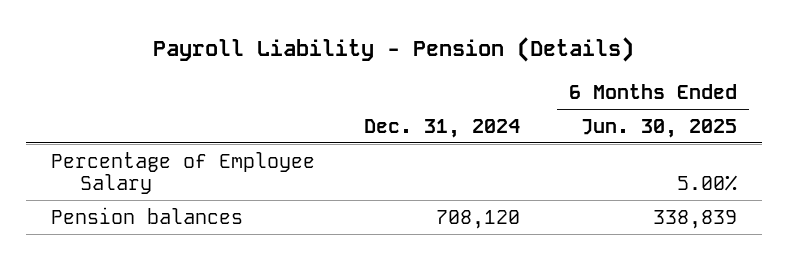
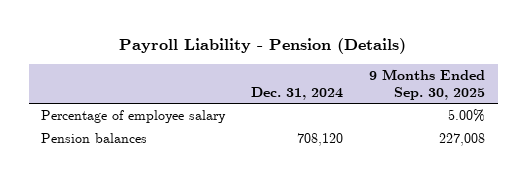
- | Dec. 31, 2024 | 6 Months Ended Jun. 30, 2025
+ | Dec. 31, 2024 | 9 Months Ended Sep. 30, 2025
- Percentage of Employee Salary | | 5.00%
+ Percentage of employee salary | | 5.00%

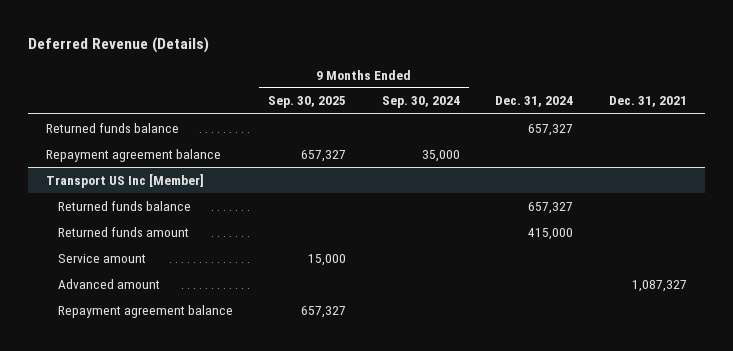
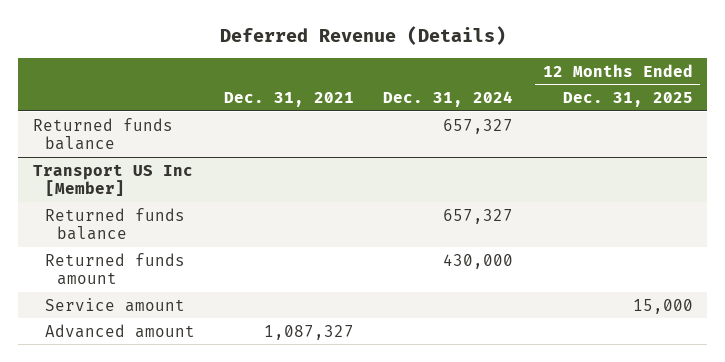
- | 9 Months Ended Sep. 30, 2025 | 9 Months Ended Sep. 30, 2024 | Dec. 31, 2024 | Dec. 31, 2021
+ | Dec. 31, 2021 | Dec. 31, 2024 | 12 Months Ended Dec. 31, 2025
- Repayment agreement balance | 657,327 | 35,000 | |
@ Transport US Inc [Member]
- Returned funds amount | | | 415,000 |
+ Returned funds amount | | 430,000 |
- Repayment agreement balance | 657,327 | | |

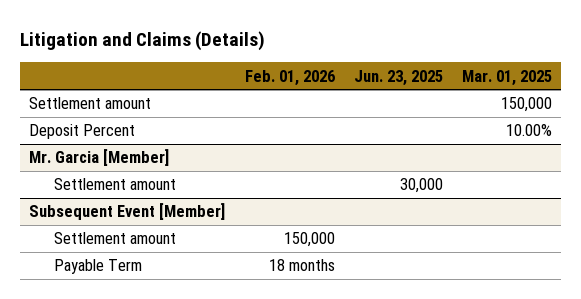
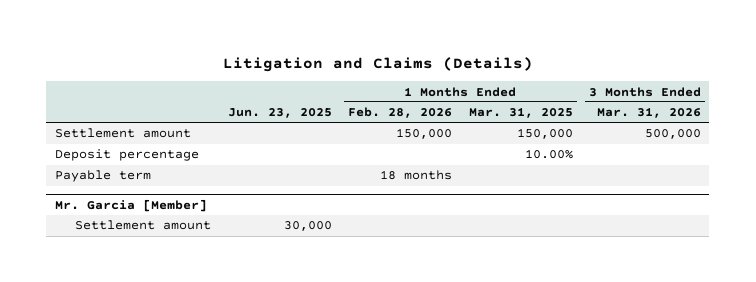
- | Feb. 01, 2026 | Jun. 23, 2025 | Mar. 01, 2025
+ | Jun. 23, 2025 | 1 Months Ended Feb. 28, 2026 | 1 Months Ended Mar. 31, 2025 | 3 Months Ended Mar. 31, 2026
- Deposit Percent | | | 10.00%
+ Deposit percentage | | | 10.00% |
+ Payable term | | 18 months | |
- Subsequent Event [Member]
- Settlement amount | 150,000 | |
- Payable Term | 18 months | |

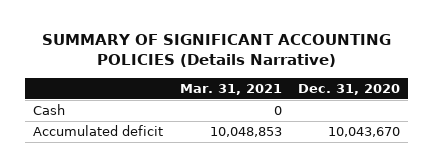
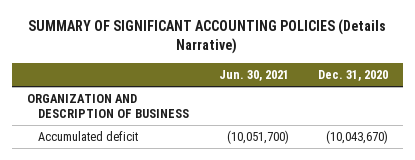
- | Mar. 31, 2021 | Dec. 31, 2020
+ | Jun. 30, 2021 | Dec. 31, 2020
- Cash | 0 |
- Accumulated deficit | 10,048,853 | 10,043,670
+ ORGANIZATION AND DESCRIPTION OF BUSINESS
+ Accumulated deficit | (10,051,700) | (10,043,670)

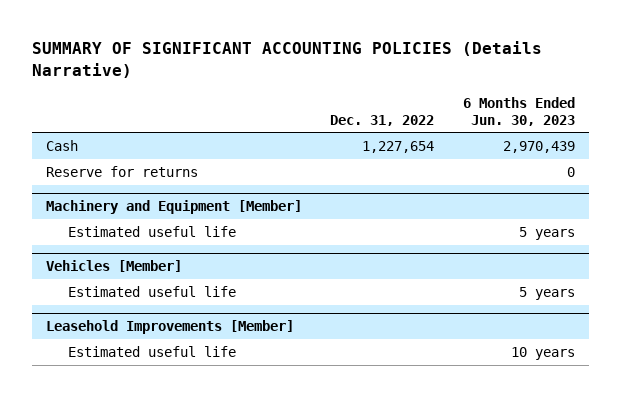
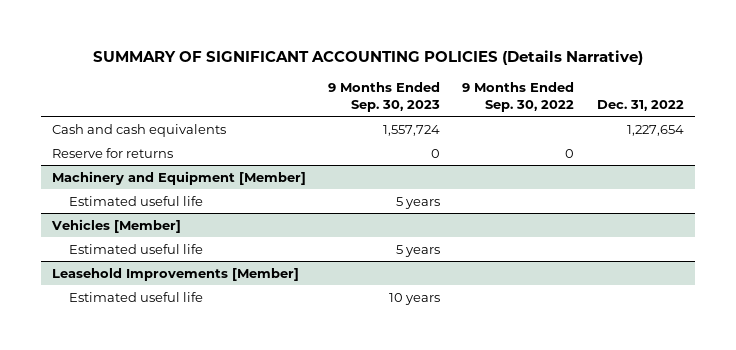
- | Dec. 31, 2022 | 6 Months Ended Jun. 30, 2023
+ | 9 Months Ended Sep. 30, 2023 | 9 Months Ended Sep. 30, 2022 | Dec. 31, 2022
- Cash | 1,227,654 | 2,970,439
+ Cash and cash equivalents | 1,557,724 | | 1,227,654

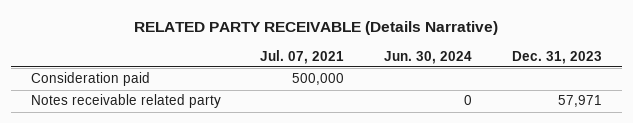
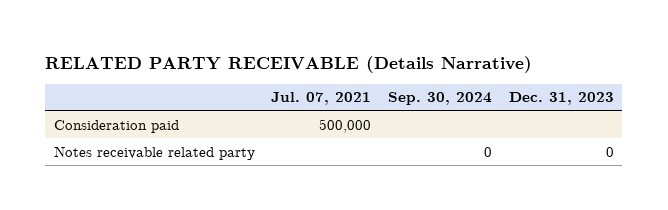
- | Jul. 07, 2021 | Jun. 30, 2024 | Dec. 31, 2023
+ | Jul. 07, 2021 | Sep. 30, 2024 | Dec. 31, 2023
- Notes receivable related party | | 0 | 57,971
+ Notes receivable related party | | 0 | 0

